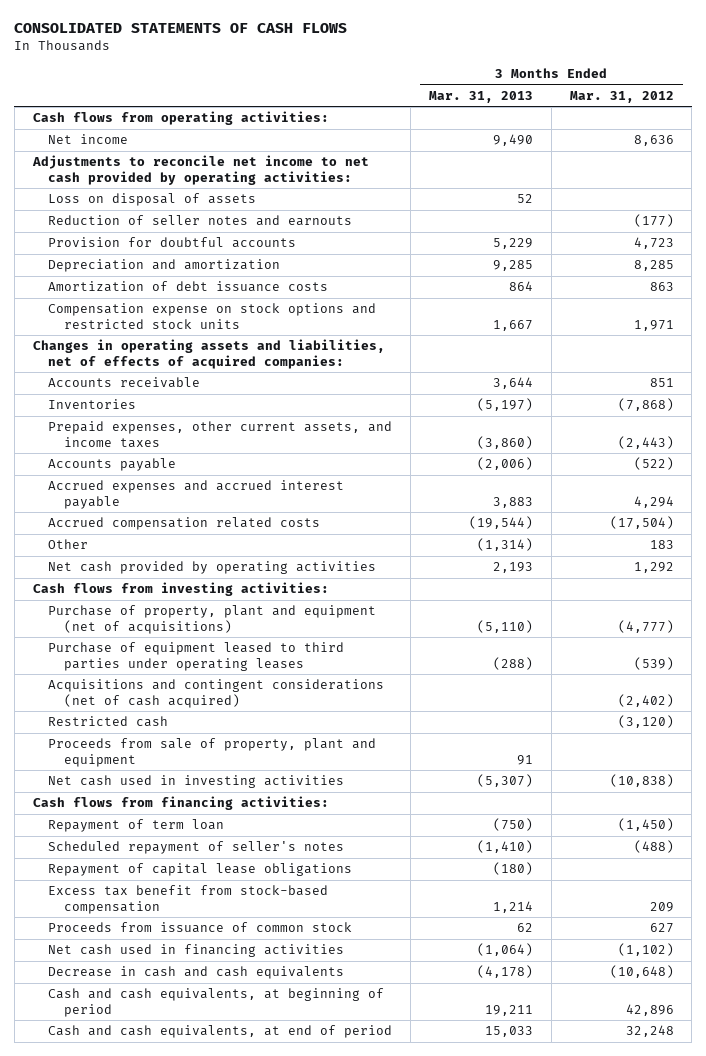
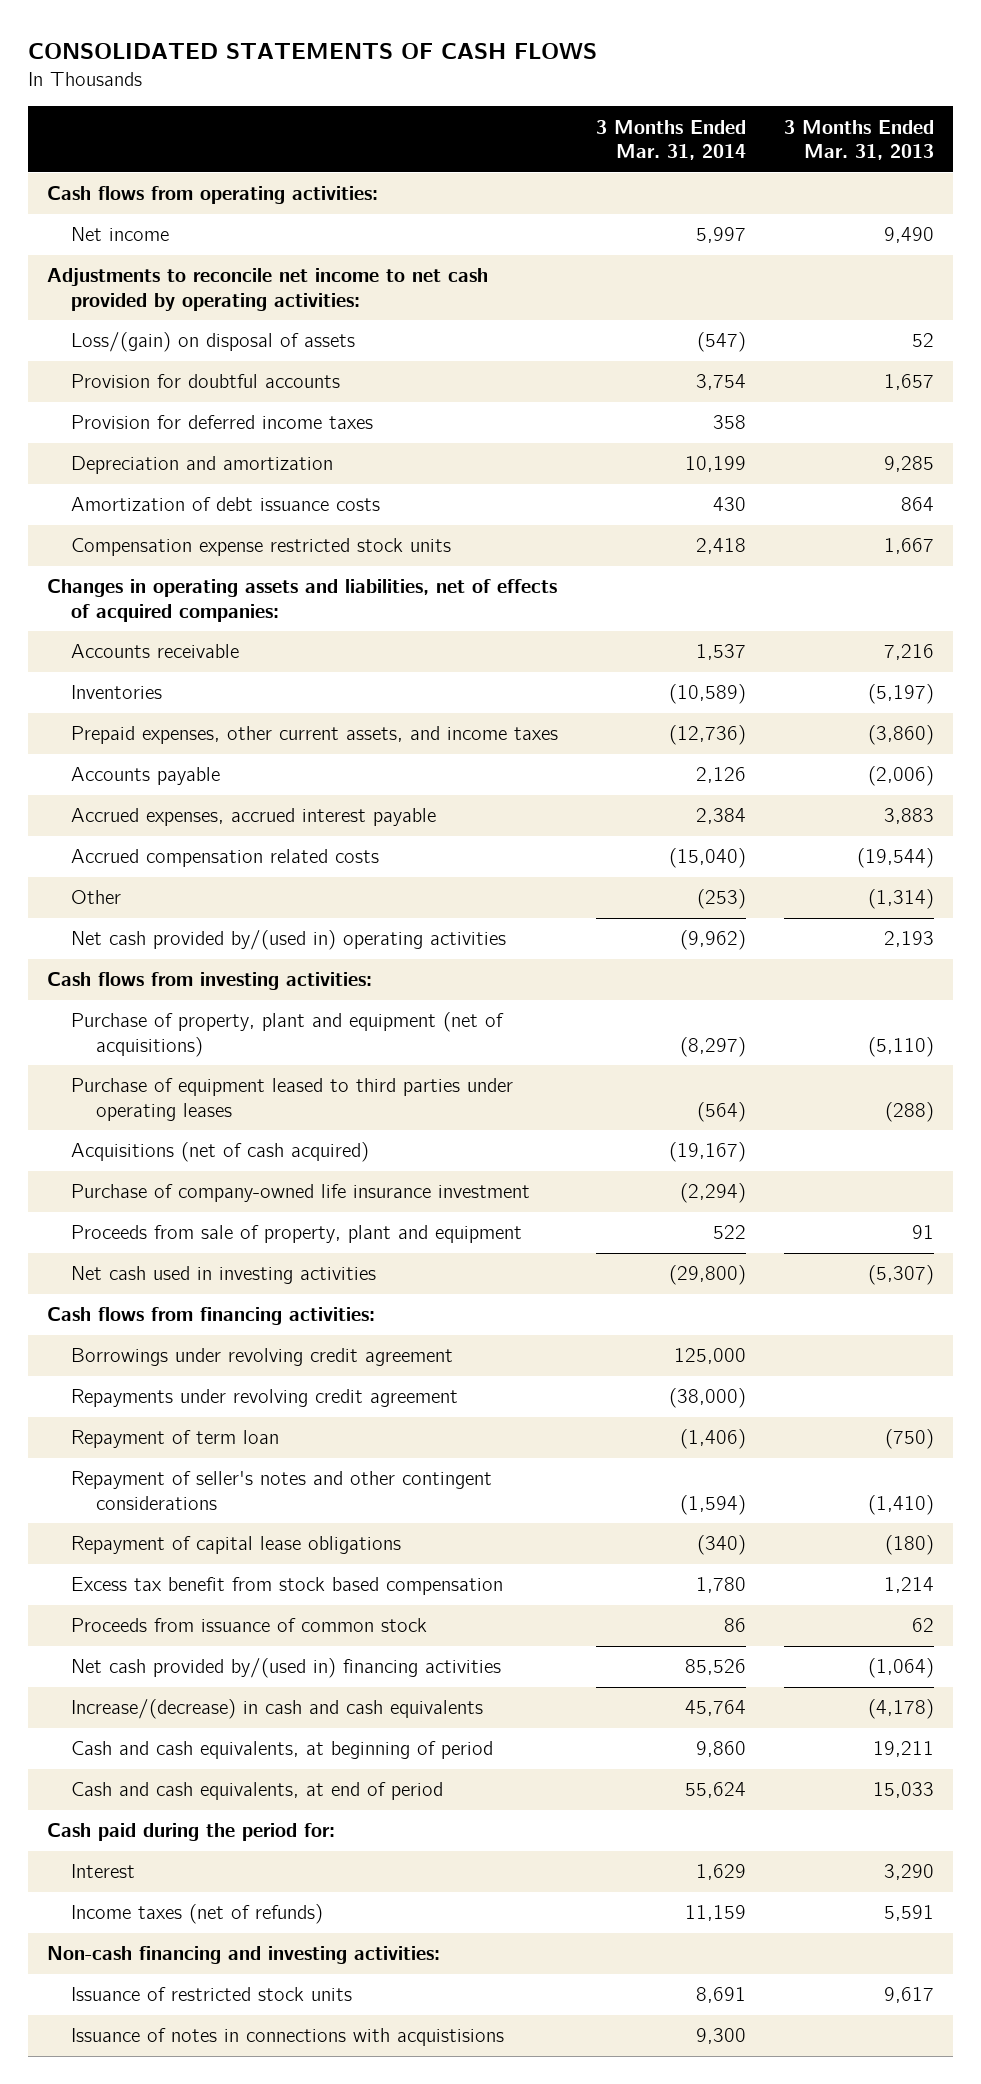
- | 3 Months Ended Mar. 31, 2013 | 3 Months Ended Mar. 31, 2012
+ | 3 Months Ended Mar. 31, 2014 | 3 Months Ended Mar. 31, 2013
- Loss on disposal of assets | 52 |
- Reduction of seller notes and earnouts | | (177)
- Provision for doubtful accounts | 5,229 | 4,723
+ Loss/(gain) on disposal of assets | (547) | 52
+ Provision for doubtful accounts | 3,754 | 1,657
+ Provision for deferred income taxes | 358 |
- Compensation expense on stock options and restricted stock units | 1,667 | 1,971
+ Compensation expense restricted stock units | 2,418 | 1,667
- Accounts receivable | 3,644 | 851
+ Accounts receivable | 1,537 | 7,216
- Accrued expenses and accrued interest payable | 3,883 | 4,294
+ Accrued expenses, accrued interest payable | 2,384 | 3,883
- Net cash provided by operating activities | 2,193 | 1,292
+ Net cash provided by/(used in) operating activities | (9,962) | 2,193
- Acquisitions and contingent considerations (net of cash acquired) | | (2,402)
- Restricted cash | | (3,120)
+ Acquisitions (net of cash acquired) | (19,167) |
+ Purchase of company-owned life insurance investment | (2,294) |
+ Borrowings under revolving credit agreement | 125,000 |
+ Repayments under revolving credit agreement | (38,000) |
- Scheduled repayment of seller's notes | (1,410) | (488)
+ Repayment of seller's notes and other contingent considerations | (1,594) | (1,410)
- Excess tax benefit from stock-based compensation | 1,214 | 209
+ Excess tax benefit from stock based compensation | 1,780 | 1,214
- Net cash used in financing activities | (1,064) | (1,102)
- Decrease in cash and cash equivalents | (4,178) | (10,648)
+ Net cash provided by/(used in) financing activities | 85,526 | (1,064)
+ Increase/(decrease) in cash and cash equivalents | 45,764 | (4,178)
+ Cash paid during the period for:
+ Interest | 1,629 | 3,290
+ Income taxes (net of refunds) | 11,159 | 5,591
+ Non-cash financing and investing activities:
+ Issuance of restricted stock units | 8,691 | 9,617
+ Issuance of notes in connections with acquistisions | 9,300 |

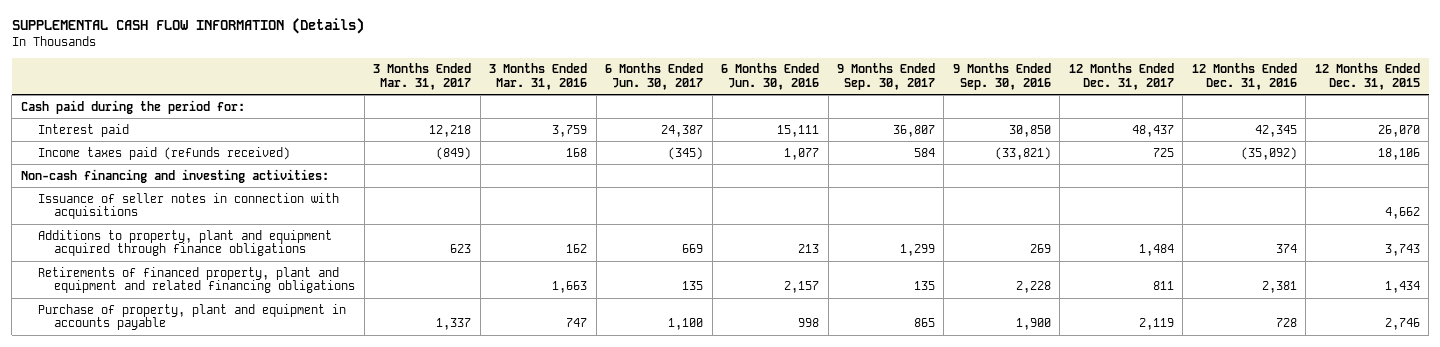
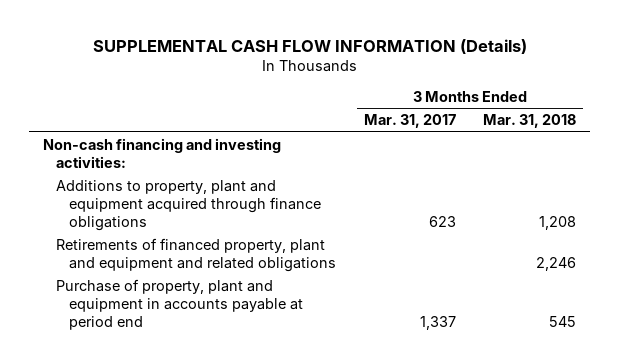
- | 3 Months Ended Mar. 31, 2017 | 3 Months Ended Mar. 31, 2016 | 6 Months Ended Jun. 30, 2017 | 6 Months Ended Jun. 30, 2016 | 9 Months Ended Sep. 30, 2017 | 9 Months Ended Sep. 30, 2016 | 12 Months Ended Dec. 31, 2017 | 12 Months Ended Dec. 31, 2016 | 12 Months Ended Dec. 31, 2015
+ | 3 Months Ended Mar. 31, 2017 | 3 Months Ended Mar. 31, 2018
- Cash paid during the period for:
- Interest paid | 12,218 | 3,759 | 24,387 | 15,111 | 36,807 | 30,850 | 48,437 | 42,345 | 26,070
- Income taxes paid (refunds received) | (849) | 168 | (345) | 1,077 | 584 | (33,821) | 725 | (35,092) | 18,106
- Issuance of seller notes in connection with acquisitions | | | | | | | | | 4,662
- Retirements of financed property, plant and equipment and related financing obligations | | 1,663 | 135 | 2,157 | 135 | 2,228 | 811 | 2,381 | 1,434
- Purchase of property, plant and equipment in accounts payable | 1,337 | 747 | 1,100 | 998 | 865 | 1,900 | 2,119 | 728 | 2,746
+ Retirements of financed property, plant and equipment and related obligations | | 2,246
+ Purchase of property, plant and equipment in accounts payable at period end | 1,337 | 545

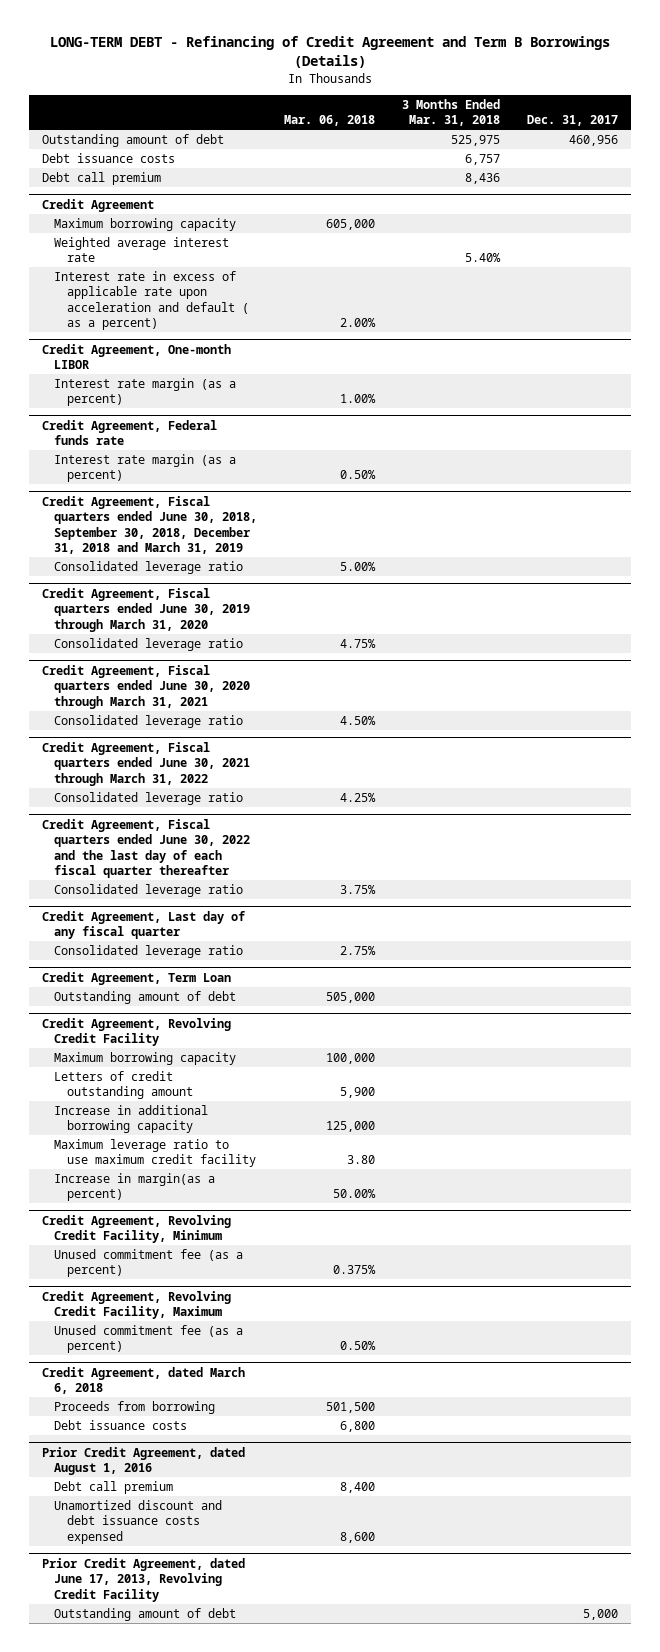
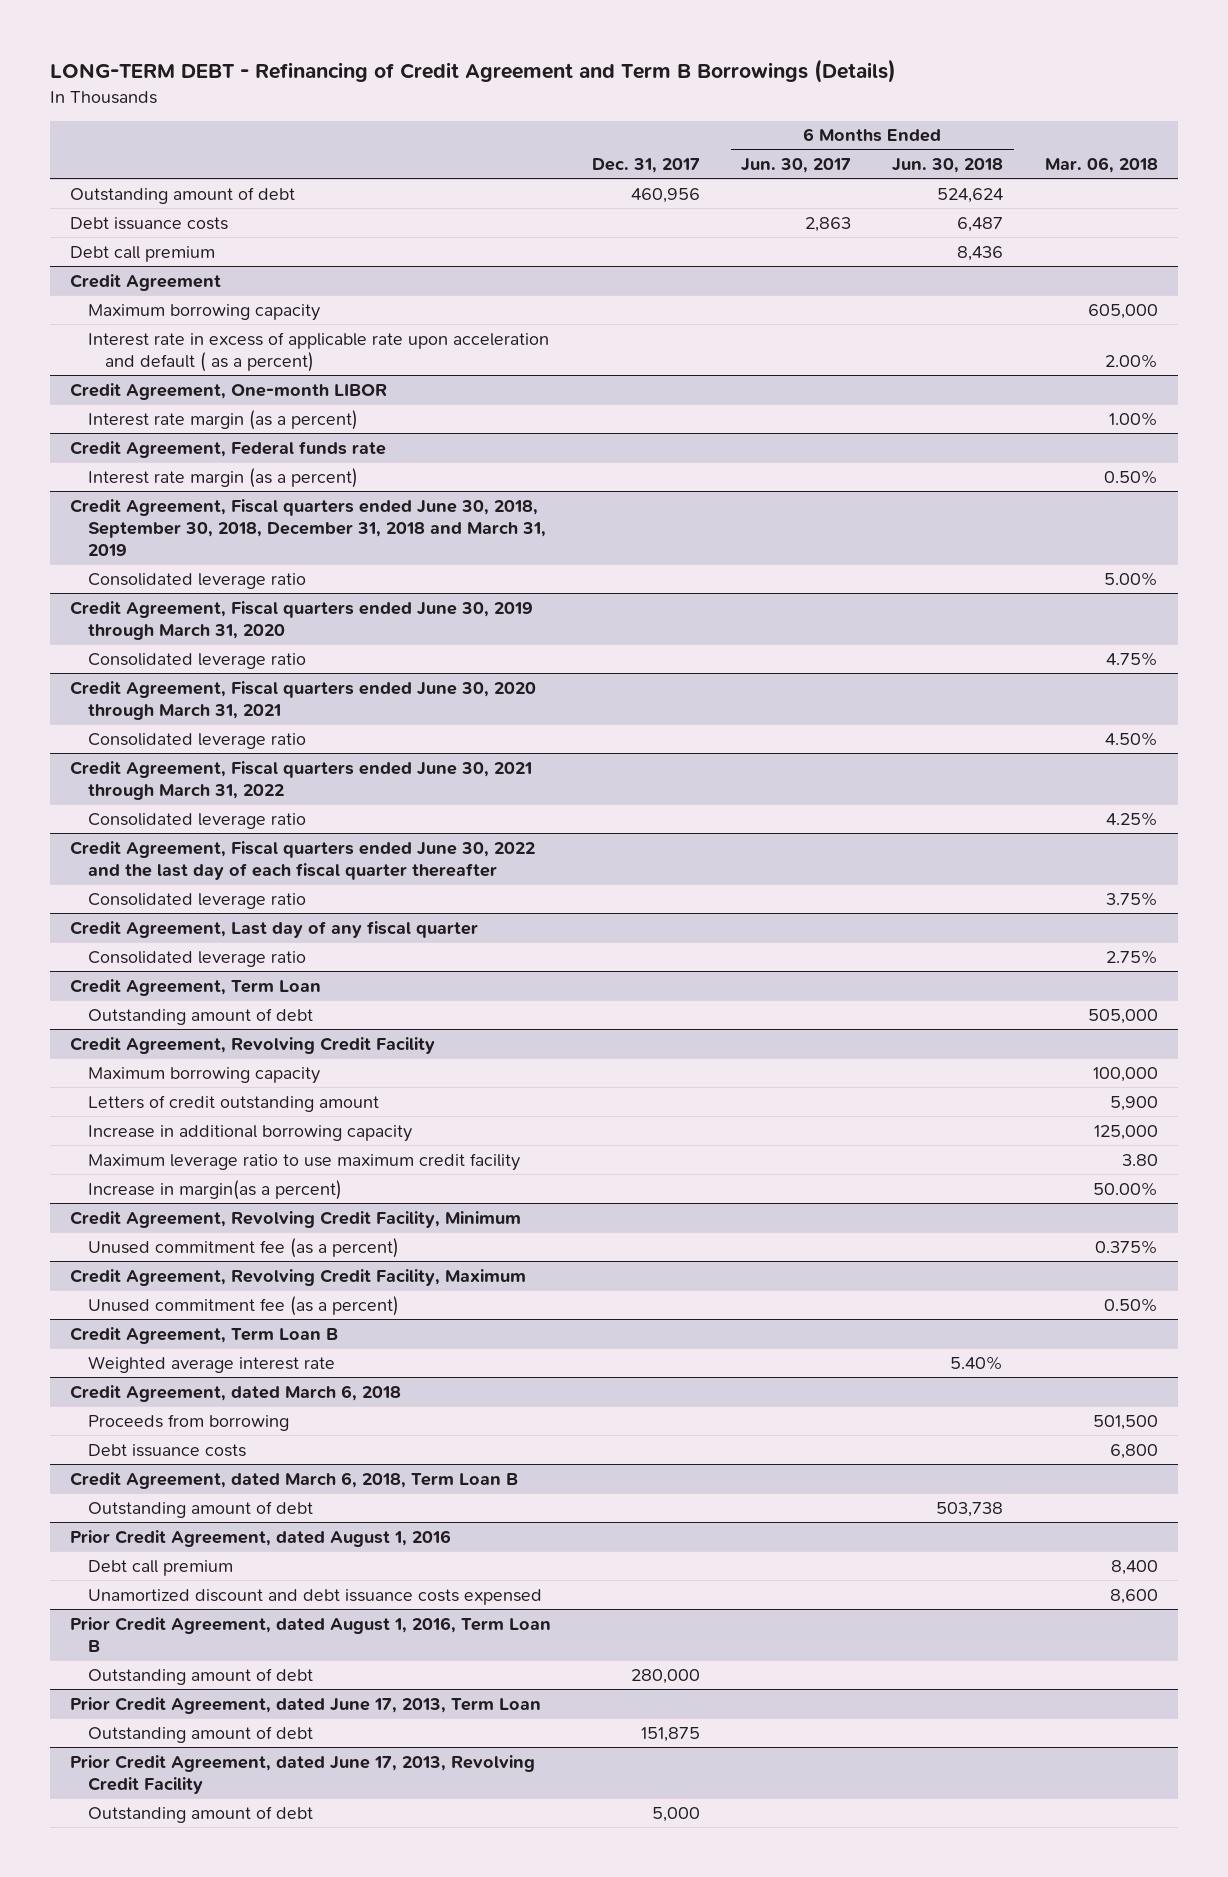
- | Mar. 06, 2018 | 3 Months Ended Mar. 31, 2018 | Dec. 31, 2017
+ | Dec. 31, 2017 | 6 Months Ended Jun. 30, 2017 | 6 Months Ended Jun. 30, 2018 | Mar. 06, 2018
@ Credit Agreement
- Weighted average interest rate | | 5.40% |
+ Credit Agreement, Term Loan B
+ Weighted average interest rate | | | 5.40% |
+ Credit Agreement, dated March 6, 2018, Term Loan B
+ Outstanding amount of debt | | | 503,738 |
+ Prior Credit Agreement, dated August 1, 2016, Term Loan B
+ Outstanding amount of debt | 280,000 | | |
+ Prior Credit Agreement, dated June 17, 2013, Term Loan
+ Outstanding amount of debt | 151,875 | | |

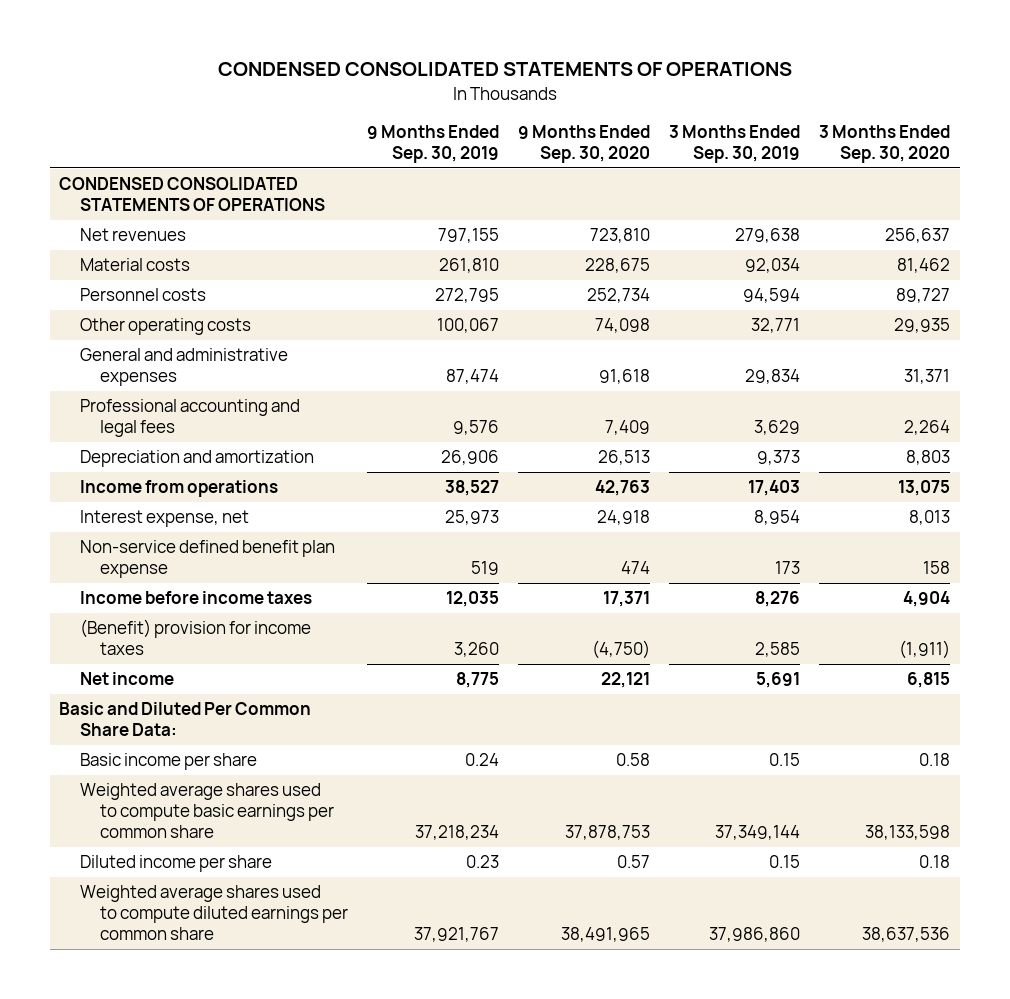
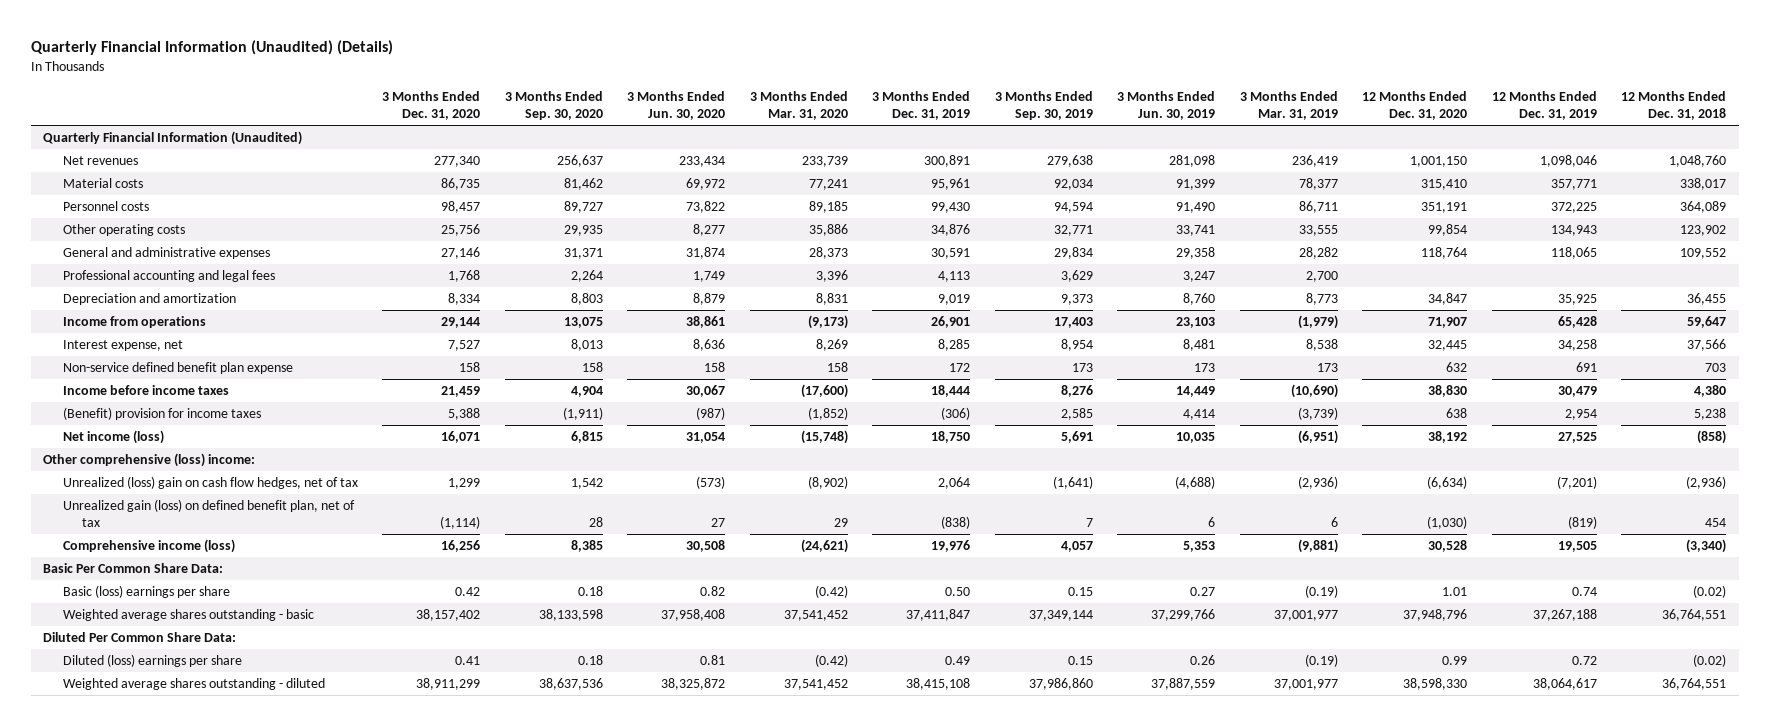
- CONDENSED CONSOLIDATED STATEMENTS OF OPERATIONS
+ Quarterly Financial Information (Unaudited) (Details)
- | 9 Months Ended Sep. 30, 2019 | 9 Months Ended Sep. 30, 2020 | 3 Months Ended Sep. 30, 2019 | 3 Months Ended Sep. 30, 2020
+ | 3 Months Ended Dec. 31, 2020 | 3 Months Ended Sep. 30, 2020 | 3 Months Ended Jun. 30, 2020 | 3 Months Ended Mar. 31, 2020 | 3 Months Ended Dec. 31, 2019 | 3 Months Ended Sep. 30, 2019 | 3 Months Ended Jun. 30, 2019 | 3 Months Ended Mar. 31, 2019 | 12 Months Ended Dec. 31, 2020 | 12 Months Ended Dec. 31, 2019 | 12 Months Ended Dec. 31, 2018
- CONDENSED CONSOLIDATED STATEMENTS OF OPERATIONS
+ Quarterly Financial Information (Unaudited)
- Net income | 8,775 | 22,121 | 5,691 | 6,815
- Basic and Diluted Per Common Share Data:
- Basic income per share | 0.24 | 0.58 | 0.15 | 0.18
- Weighted average shares used to compute basic earnings per common share | 37,218,234 | 37,878,753 | 37,349,144 | 38,133,598
- Diluted income per share | 0.23 | 0.57 | 0.15 | 0.18
- Weighted average shares used to compute diluted earnings per common share | 37,921,767 | 38,491,965 | 37,986,860 | 38,637,536
+ Net income (loss) | 16,071 | 6,815 | 31,054 | (15,748) | 18,750 | 5,691 | 10,035 | (6,951) | 38,192 | 27,525 | (858)
+ Other comprehensive (loss) income:
+ Unrealized (loss) gain on cash flow hedges, net of tax | 1,299 | 1,542 | (573) | (8,902) | 2,064 | (1,641) | (4,688) | (2,936) | (6,634) | (7,201) | (2,936)
+ Unrealized gain (loss) on defined benefit plan, net of tax | (1,114) | 28 | 27 | 29 | (838) | 7 | 6 | 6 | (1,030) | (819) | 454
+ Comprehensive income (loss) | 16,256 | 8,385 | 30,508 | (24,621) | 19,976 | 4,057 | 5,353 | (9,881) | 30,528 | 19,505 | (3,340)
+ Basic Per Common Share Data:
+ Basic (loss) earnings per share | 0.42 | 0.18 | 0.82 | (0.42) | 0.50 | 0.15 | 0.27 | (0.19) | 1.01 | 0.74 | (0.02)
+ Weighted average shares outstanding - basic | 38,157,402 | 38,133,598 | 37,958,408 | 37,541,452 | 37,411,847 | 37,349,144 | 37,299,766 | 37,001,977 | 37,948,796 | 37,267,188 | 36,764,551
+ Diluted Per Common Share Data:
+ Diluted (loss) earnings per share | 0.41 | 0.18 | 0.81 | (0.42) | 0.49 | 0.15 | 0.26 | (0.19) | 0.99 | 0.72 | (0.02)
+ Weighted average shares outstanding - diluted | 38,911,299 | 38,637,536 | 38,325,872 | 37,541,452 | 38,415,108 | 37,986,860 | 37,887,559 | 37,001,977 | 38,598,330 | 38,064,617 | 36,764,551

